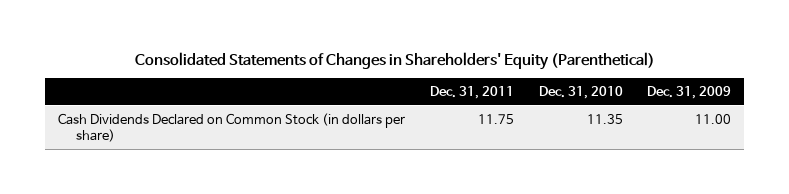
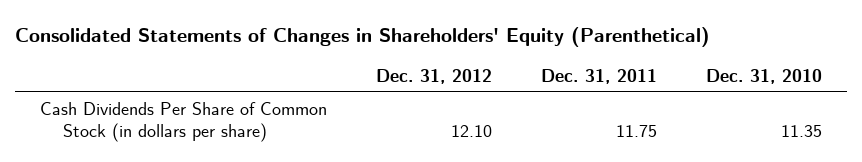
- | Dec. 31, 2011 | Dec. 31, 2010 | Dec. 31, 2009
+ | Dec. 31, 2012 | Dec. 31, 2011 | Dec. 31, 2010
- Cash Dividends Declared on Common Stock (in dollars per share) | 11.75 | 11.35 | 11.00
+ Cash Dividends Per Share of Common Stock (in dollars per share) | 12.10 | 11.75 | 11.35

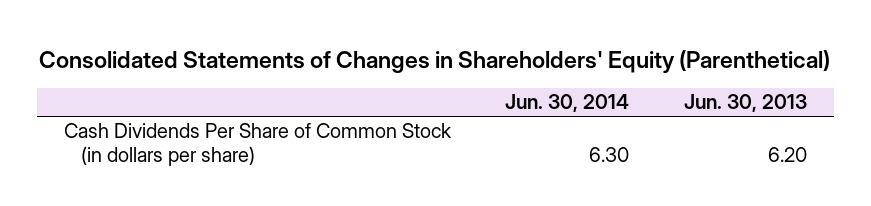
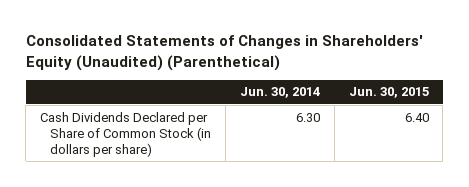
- Consolidated Statements of Changes in Shareholders' Equity (Parenthetical)
+ Consolidated Statements of Changes in Shareholders' Equity (Unaudited) (Parenthetical)
- | Jun. 30, 2014 | Jun. 30, 2013
+ | Jun. 30, 2014 | Jun. 30, 2015
- Cash Dividends Per Share of Common Stock (in dollars per share) | 6.30 | 6.20
+ Cash Dividends Declared per Share of Common Stock (in dollars per share) | 6.30 | 6.40

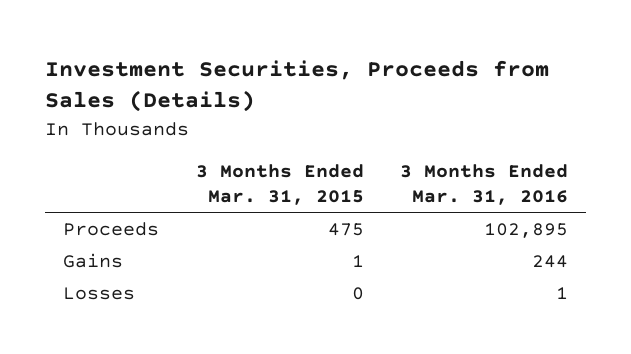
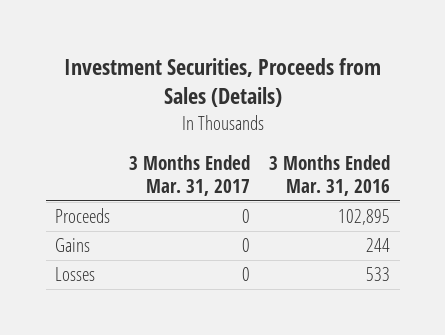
- | 3 Months Ended Mar. 31, 2015 | 3 Months Ended Mar. 31, 2016
+ | 3 Months Ended Mar. 31, 2017 | 3 Months Ended Mar. 31, 2016
- Losses | 0 | 1
+ Losses | 0 | 533

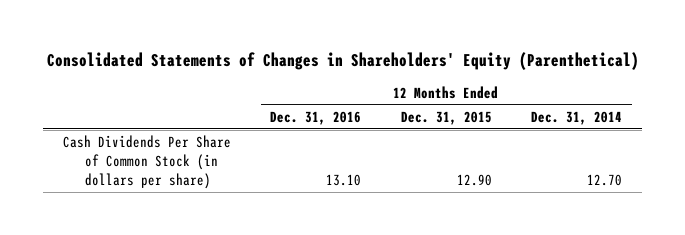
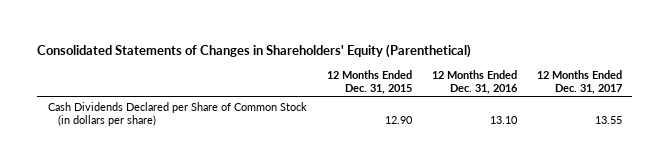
- | 12 Months Ended Dec. 31, 2016 | 12 Months Ended Dec. 31, 2015 | 12 Months Ended Dec. 31, 2014
+ | 12 Months Ended Dec. 31, 2015 | 12 Months Ended Dec. 31, 2016 | 12 Months Ended Dec. 31, 2017
- Cash Dividends Per Share of Common Stock (in dollars per share) | 13.10 | 12.90 | 12.70
+ Cash Dividends Declared per Share of Common Stock (in dollars per share) | 12.90 | 13.10 | 13.55

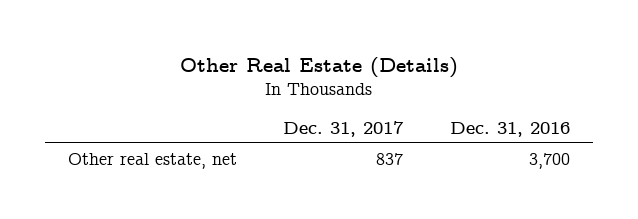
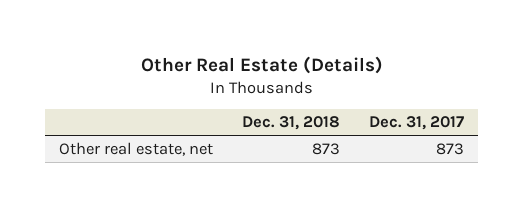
- | Dec. 31, 2017 | Dec. 31, 2016
+ | Dec. 31, 2018 | Dec. 31, 2017
- Other real estate, net | 837 | 3,700
+ Other real estate, net | 873 | 873

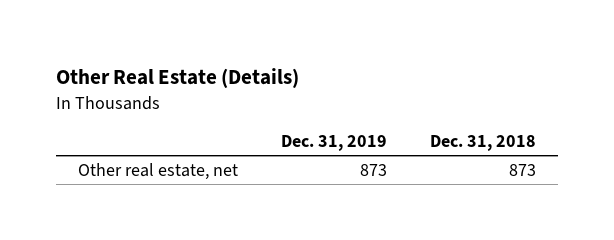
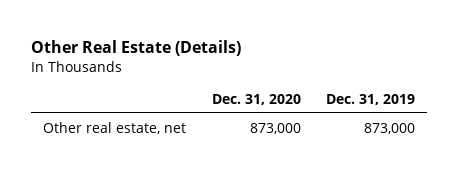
- | Dec. 31, 2019 | Dec. 31, 2018
+ | Dec. 31, 2020 | Dec. 31, 2019
- Other real estate, net | 873 | 873
+ Other real estate, net | 873,000 | 873,000

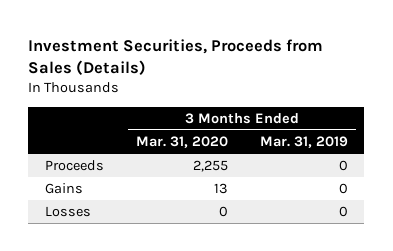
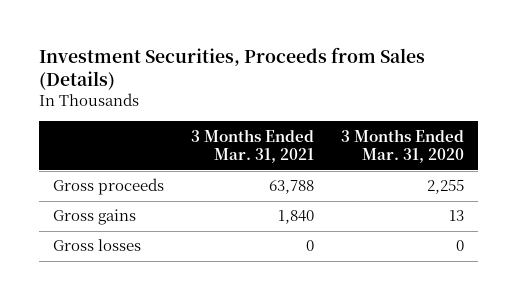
- | 3 Months Ended Mar. 31, 2020 | 3 Months Ended Mar. 31, 2019
+ | 3 Months Ended Mar. 31, 2021 | 3 Months Ended Mar. 31, 2020
- Proceeds | 2,255 | 0
- Gains | 13 | 0
- Losses | 0 | 0
+ Gross proceeds | 63,788 | 2,255
+ Gross gains | 1,840 | 13
+ Gross losses | 0 | 0

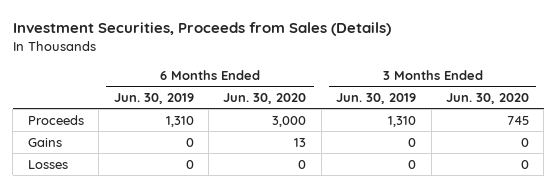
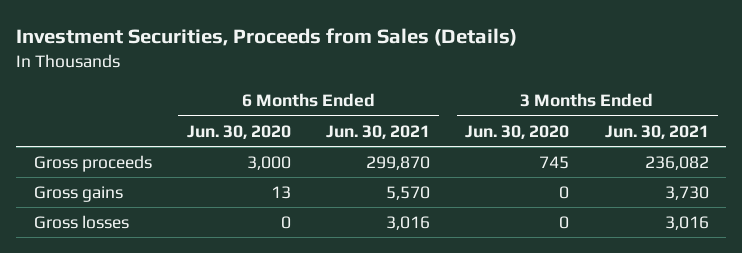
- | 6 Months Ended Jun. 30, 2019 | 6 Months Ended Jun. 30, 2020 | 3 Months Ended Jun. 30, 2019 | 3 Months Ended Jun. 30, 2020
+ | 6 Months Ended Jun. 30, 2020 | 6 Months Ended Jun. 30, 2021 | 3 Months Ended Jun. 30, 2020 | 3 Months Ended Jun. 30, 2021
- Proceeds | 1,310 | 3,000 | 1,310 | 745
- Gains | 0 | 13 | 0 | 0
- Losses | 0 | 0 | 0 | 0
+ Gross proceeds | 3,000 | 299,870 | 745 | 236,082
+ Gross gains | 13 | 5,570 | 0 | 3,730
+ Gross losses | 0 | 3,016 | 0 | 3,016

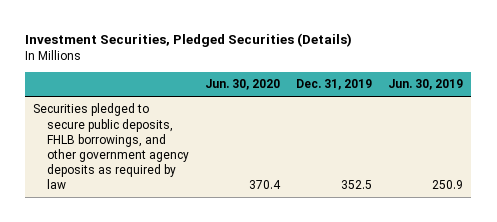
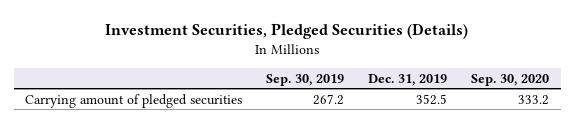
- | Jun. 30, 2020 | Dec. 31, 2019 | Jun. 30, 2019
+ | Sep. 30, 2019 | Dec. 31, 2019 | Sep. 30, 2020
- Securities pledged to secure public deposits, FHLB borrowings, and other government agency deposits as required by law | 370.4 | 352.5 | 250.9
+ Carrying amount of pledged securities | 267.2 | 352.5 | 333.2

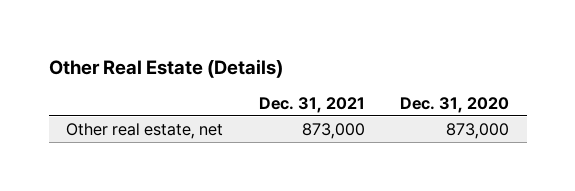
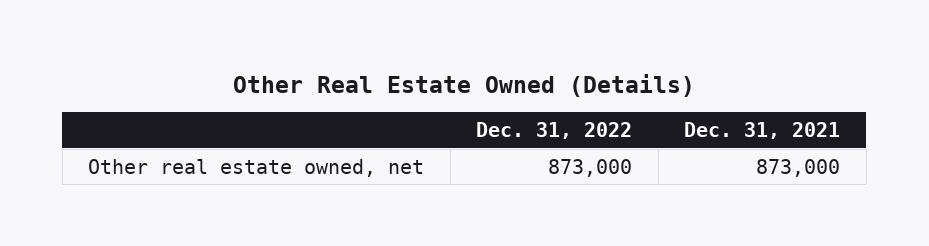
- Other Real Estate (Details)
+ Other Real Estate Owned (Details)
- | Dec. 31, 2021 | Dec. 31, 2020
+ | Dec. 31, 2022 | Dec. 31, 2021
- Other real estate, net | 873,000 | 873,000
+ Other real estate owned, net | 873,000 | 873,000

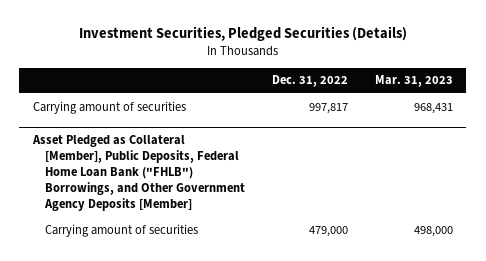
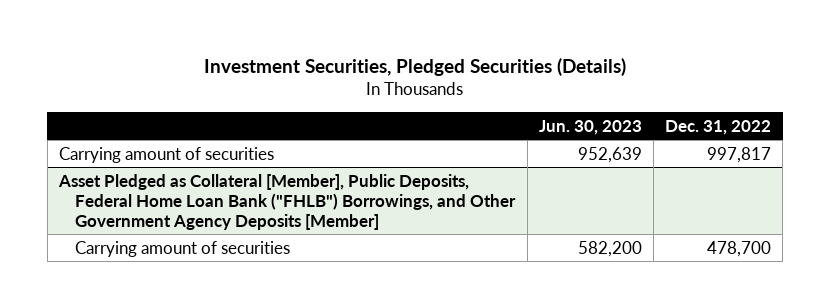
- | Dec. 31, 2022 | Mar. 31, 2023
+ | Jun. 30, 2023 | Dec. 31, 2022
@ Asset Pledged as Collateral [Member], Public Deposits, Federal Home Loan Bank ("FHLB") Borrowings, and Other Government Agency Deposits [Member]
- Carrying amount of securities | 479,000 | 498,000
+ Carrying amount of securities | 582,200 | 478,700

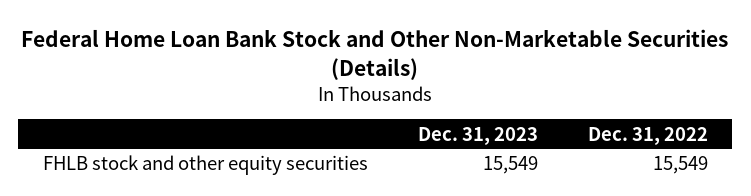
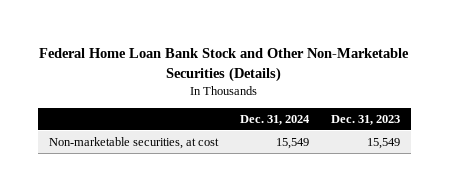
- | Dec. 31, 2023 | Dec. 31, 2022
+ | Dec. 31, 2024 | Dec. 31, 2023
- FHLB stock and other equity securities | 15,549 | 15,549
+ Non-marketable securities, at cost | 15,549 | 15,549

